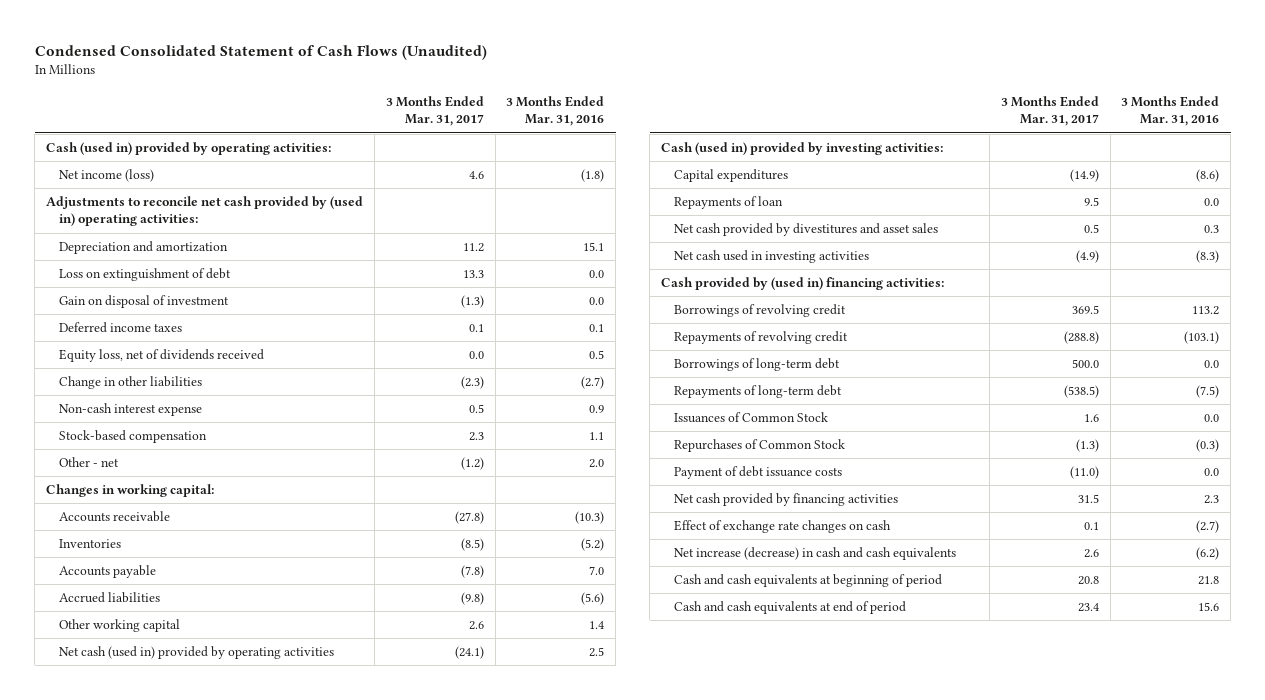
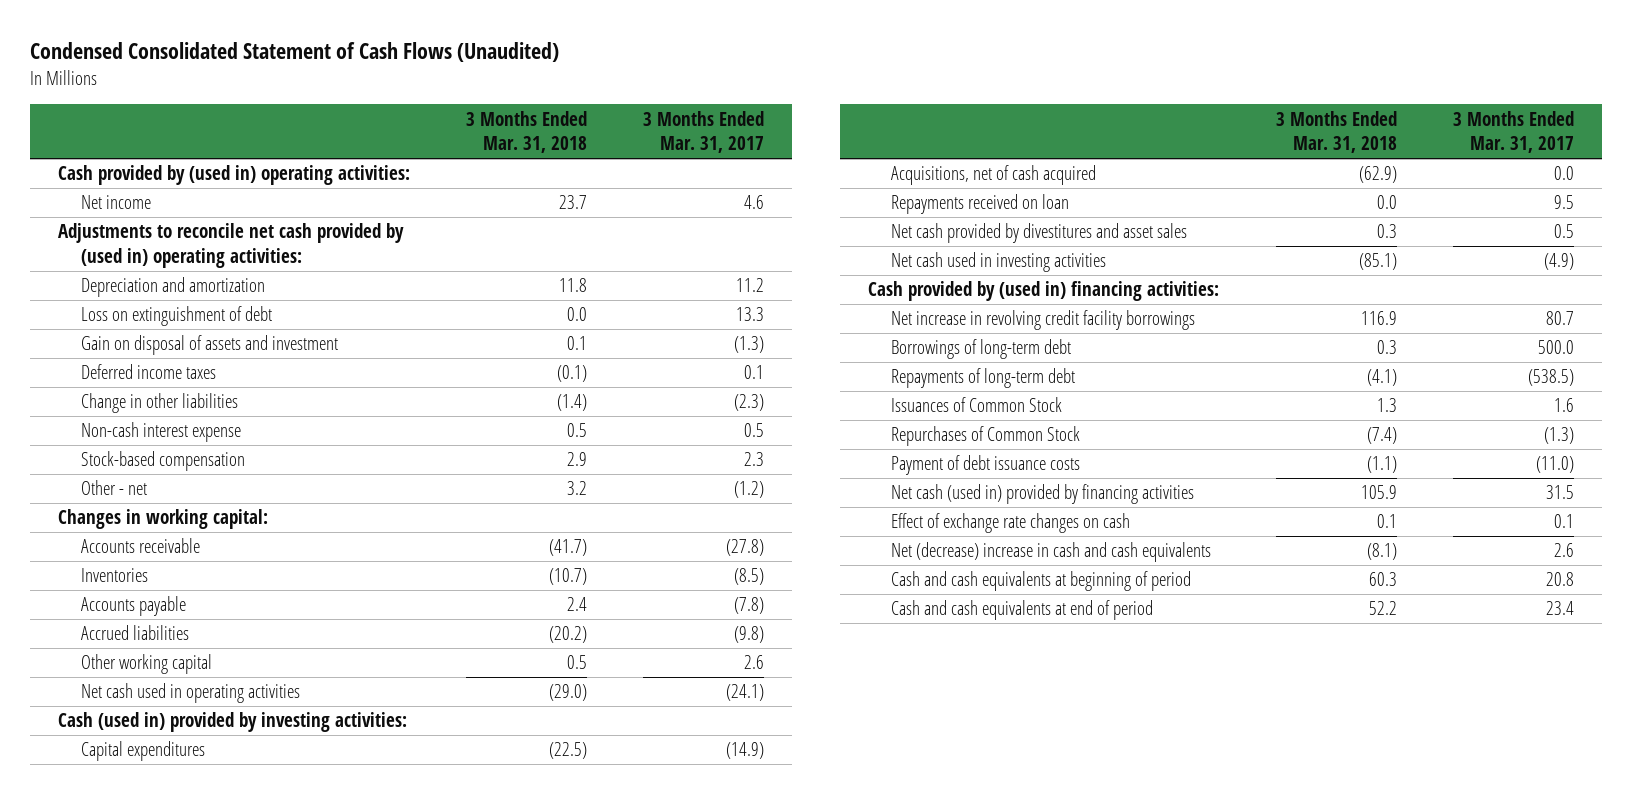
- | 3 Months Ended Mar. 31, 2017 | 3 Months Ended Mar. 31, 2016
+ | 3 Months Ended Mar. 31, 2018 | 3 Months Ended Mar. 31, 2017
- Cash (used in) provided by operating activities:
- Net income (loss) | 4.6 | (1.8)
+ Cash provided by (used in) operating activities:
+ Net income | 23.7 | 4.6
- Gain on disposal of investment | (1.3) | 0.0
+ Gain on disposal of assets and investment | 0.1 | (1.3)
- Equity loss, net of dividends received | 0.0 | 0.5
- Net cash (used in) provided by operating activities | (24.1) | 2.5
+ Net cash used in operating activities | (29.0) | (24.1)
- Repayments of loan | 9.5 | 0.0
+ Acquisitions, net of cash acquired | (62.9) | 0.0
+ Repayments received on loan | 0.0 | 9.5
- Borrowings of revolving credit | 369.5 | 113.2
- Repayments of revolving credit | (288.8) | (103.1)
+ Net increase in revolving credit facility borrowings | 116.9 | 80.7
- Net cash provided by financing activities | 31.5 | 2.3
+ Net cash (used in) provided by financing activities | 105.9 | 31.5
- Net increase (decrease) in cash and cash equivalents | 2.6 | (6.2)
+ Net (decrease) increase in cash and cash equivalents | (8.1) | 2.6

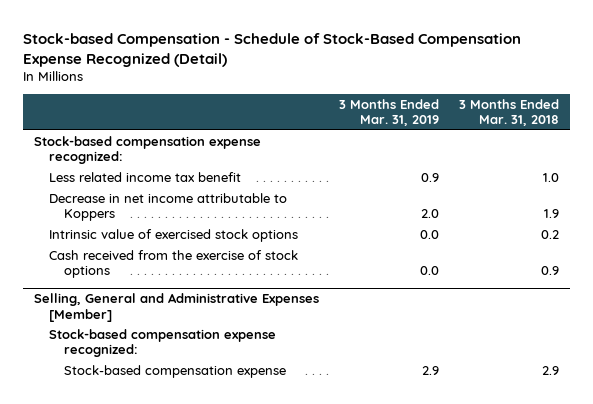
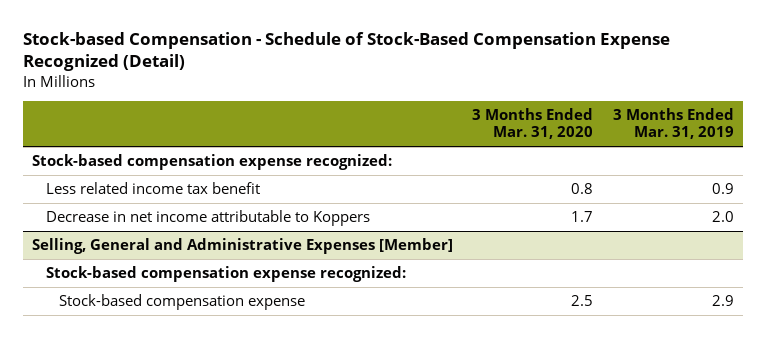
- | 3 Months Ended Mar. 31, 2019 | 3 Months Ended Mar. 31, 2018
+ | 3 Months Ended Mar. 31, 2020 | 3 Months Ended Mar. 31, 2019
- Intrinsic value of exercised stock options | 0.0 | 0.2
- Cash received from the exercise of stock options | 0.0 | 0.9

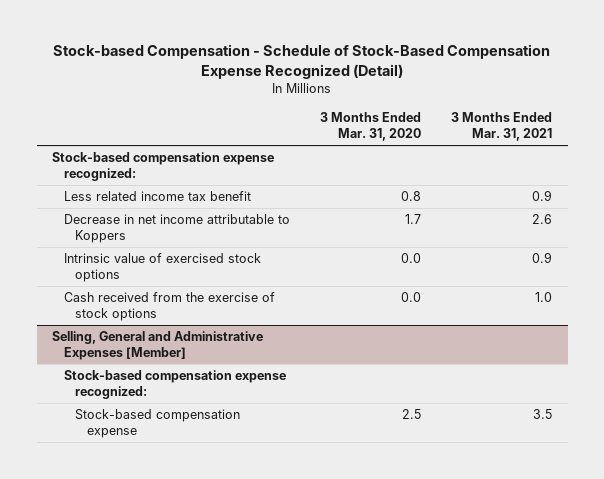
- | 3 Months Ended Mar. 31, 2020 | 3 Months Ended Mar. 31, 2019
+ | 3 Months Ended Mar. 31, 2020 | 3 Months Ended Mar. 31, 2021
+ Intrinsic value of exercised stock options | 0.0 | 0.9
+ Cash received from the exercise of stock options | 0.0 | 1.0

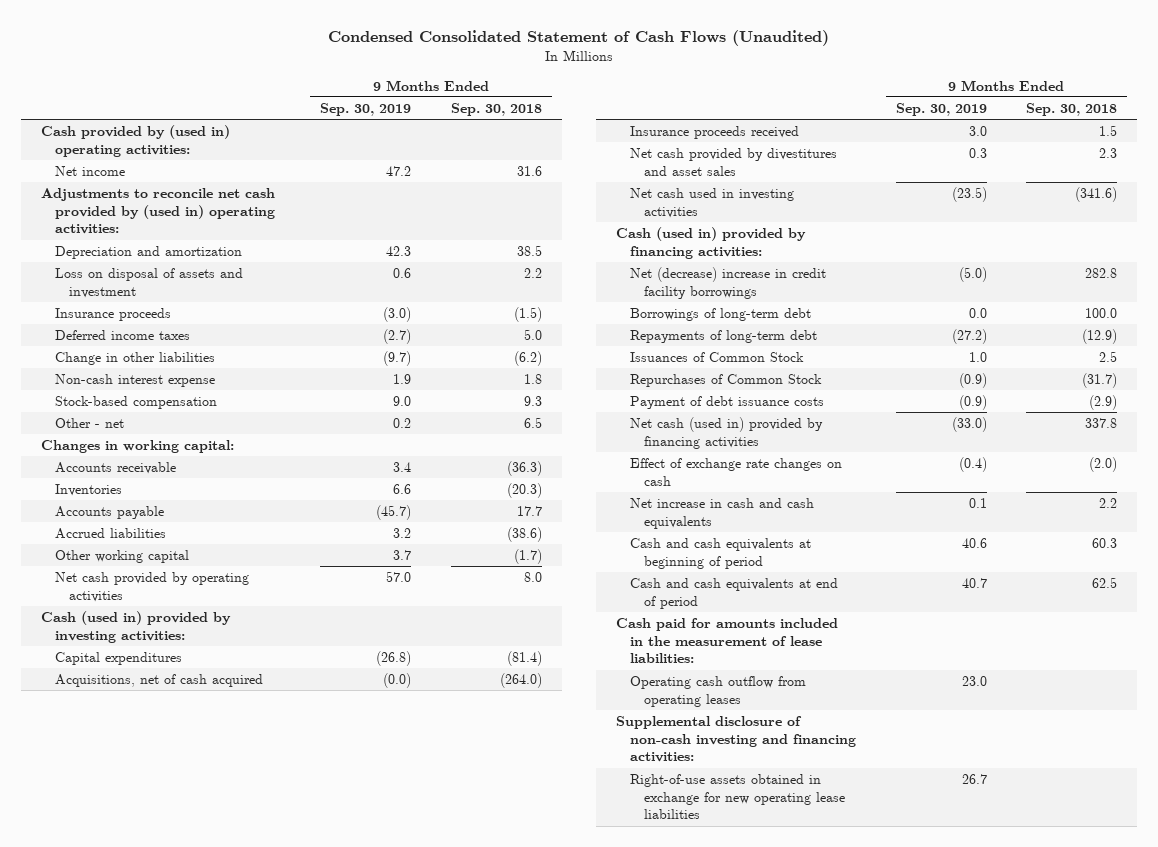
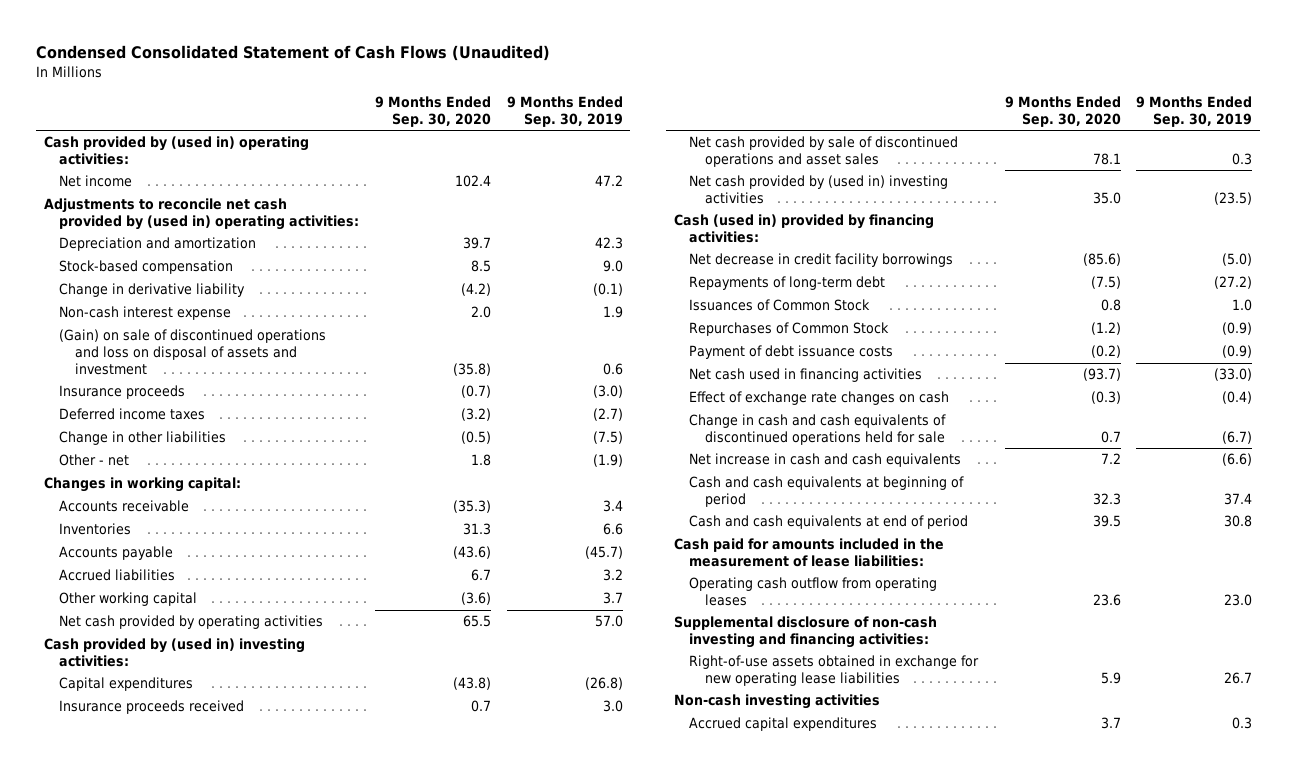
- | 9 Months Ended Sep. 30, 2019 | 9 Months Ended Sep. 30, 2018
+ | 9 Months Ended Sep. 30, 2020 | 9 Months Ended Sep. 30, 2019
- Loss on disposal of assets and investment | 0.6 | 2.2
moved up: Stock-based compensation | 8.5 | 9.0
+ Change in derivative liability | (4.2) | (0.1)
moved up: Non-cash interest expense | 2.0 | 1.9
+ (Gain) on sale of discontinued operations and loss on disposal of assets and investment | (35.8) | 0.6
- Change in other liabilities | (9.7) | (6.2)
- Other - net | 0.2 | 6.5
+ Change in other liabilities | (0.5) | (7.5)
+ Other - net | 1.8 | (1.9)
- Cash (used in) provided by investing activities:
+ Cash provided by (used in) investing activities:
- Acquisitions, net of cash acquired | (0.0) | (264.0)
- Net cash provided by divestitures and asset sales | 0.3 | 2.3
- Net cash used in investing activities | (23.5) | (341.6)
+ Net cash provided by sale of discontinued operations and asset sales | 78.1 | 0.3
+ Net cash provided by (used in) investing activities | 35.0 | (23.5)
- Net (decrease) increase in credit facility borrowings | (5.0) | 282.8
- Borrowings of long-term debt | 0.0 | 100.0
+ Net decrease in credit facility borrowings | (85.6) | (5.0)
- Net cash (used in) provided by financing activities | (33.0) | 337.8
+ Net cash used in financing activities | (93.7) | (33.0)
- Net increase in cash and cash equivalents | 0.1 | 2.2
- Cash and cash equivalents at beginning of period | 40.6 | 60.3
- Cash and cash equivalents at end of period | 40.7 | 62.5
+ Change in cash and cash equivalents of discontinued operations held for sale | 0.7 | (6.7)
+ Net increase in cash and cash equivalents | 7.2 | (6.6)
+ Cash and cash equivalents at beginning of period | 32.3 | 37.4
+ Cash and cash equivalents at end of period | 39.5 | 30.8
+ Non-cash investing activities
+ Accrued capital expenditures | 3.7 | 0.3

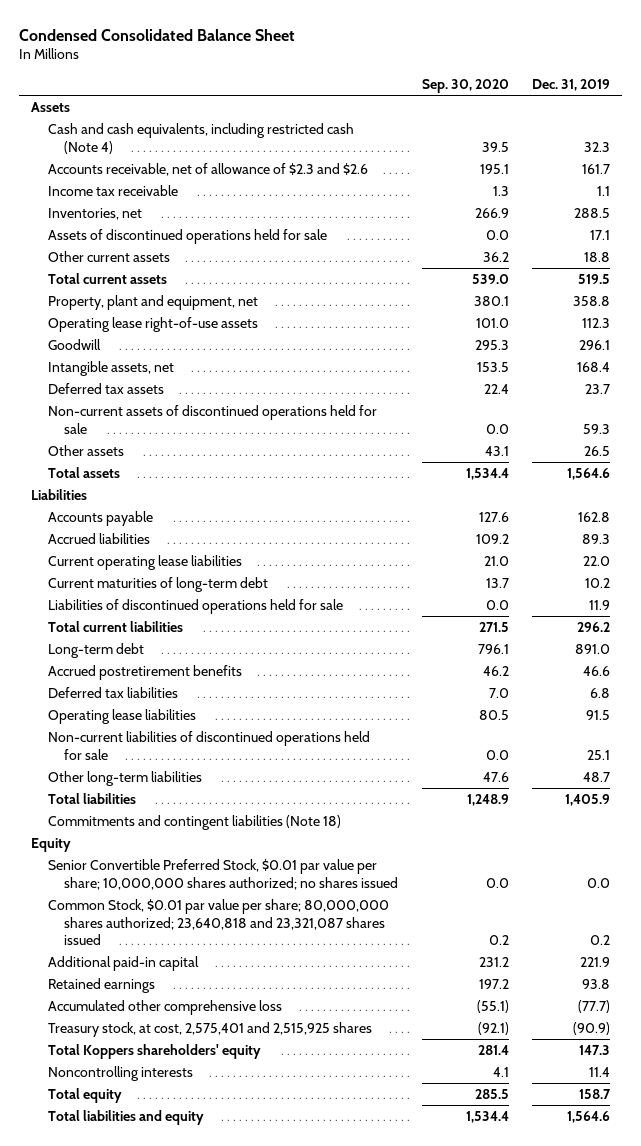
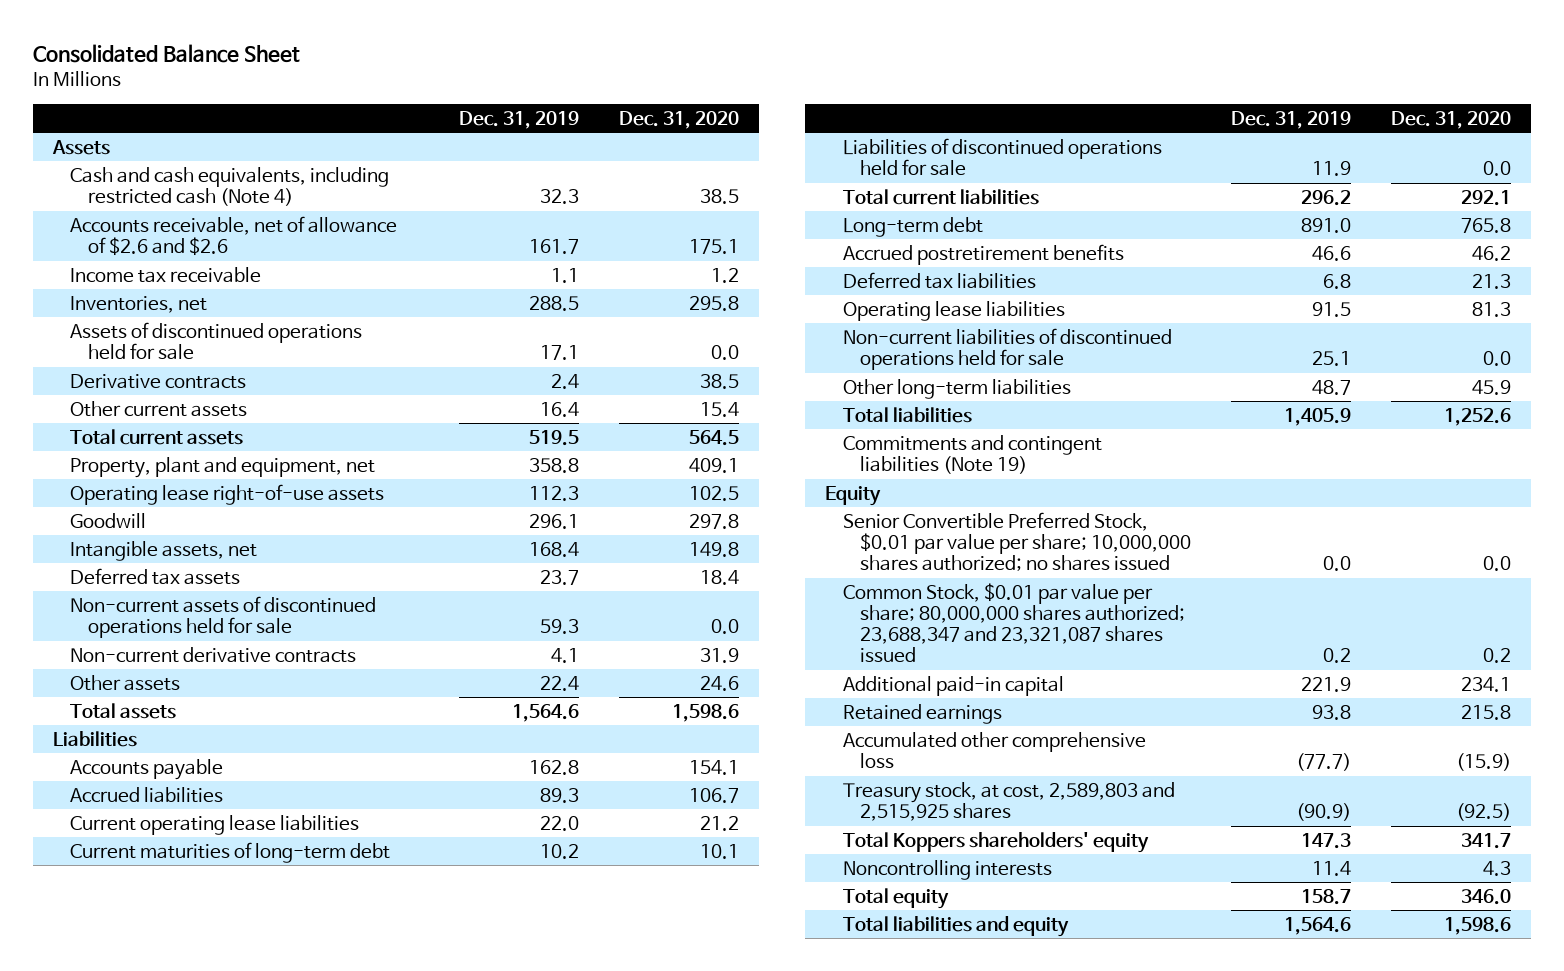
- Condensed Consolidated Balance Sheet
+ Consolidated Balance Sheet
- | Sep. 30, 2020 | Dec. 31, 2019
+ | Dec. 31, 2019 | Dec. 31, 2020
- Accounts receivable, net of allowance of $2.3 and $2.6 | 195.1 | 161.7
+ Accounts receivable, net of allowance of $2.6 and $2.6 | 161.7 | 175.1
- Other current assets | 36.2 | 18.8
+ Derivative contracts | 2.4 | 38.5
+ Other current assets | 16.4 | 15.4
- Other assets | 43.1 | 26.5
+ Non-current derivative contracts | 4.1 | 31.9
+ Other assets | 22.4 | 24.6
- Commitments and contingent liabilities (Note 18)
+ Commitments and contingent liabilities (Note 19)
- Common Stock, $0.01 par value per share; 80,000,000 shares authorized; 23,640,818 and 23,321,087 shares issued | 0.2 | 0.2
+ Common Stock, $0.01 par value per share; 80,000,000 shares authorized; 23,688,347 and 23,321,087 shares issued | 0.2 | 0.2
- Treasury stock, at cost, 2,575,401 and 2,515,925 shares | (92.1) | (90.9)
+ Treasury stock, at cost, 2,589,803 and 2,515,925 shares | (90.9) | (92.5)

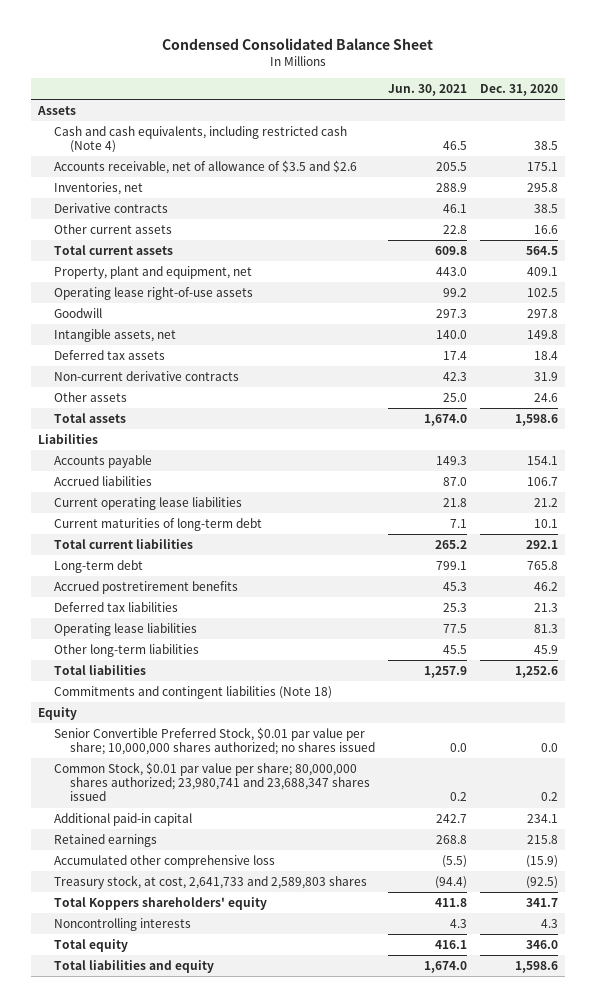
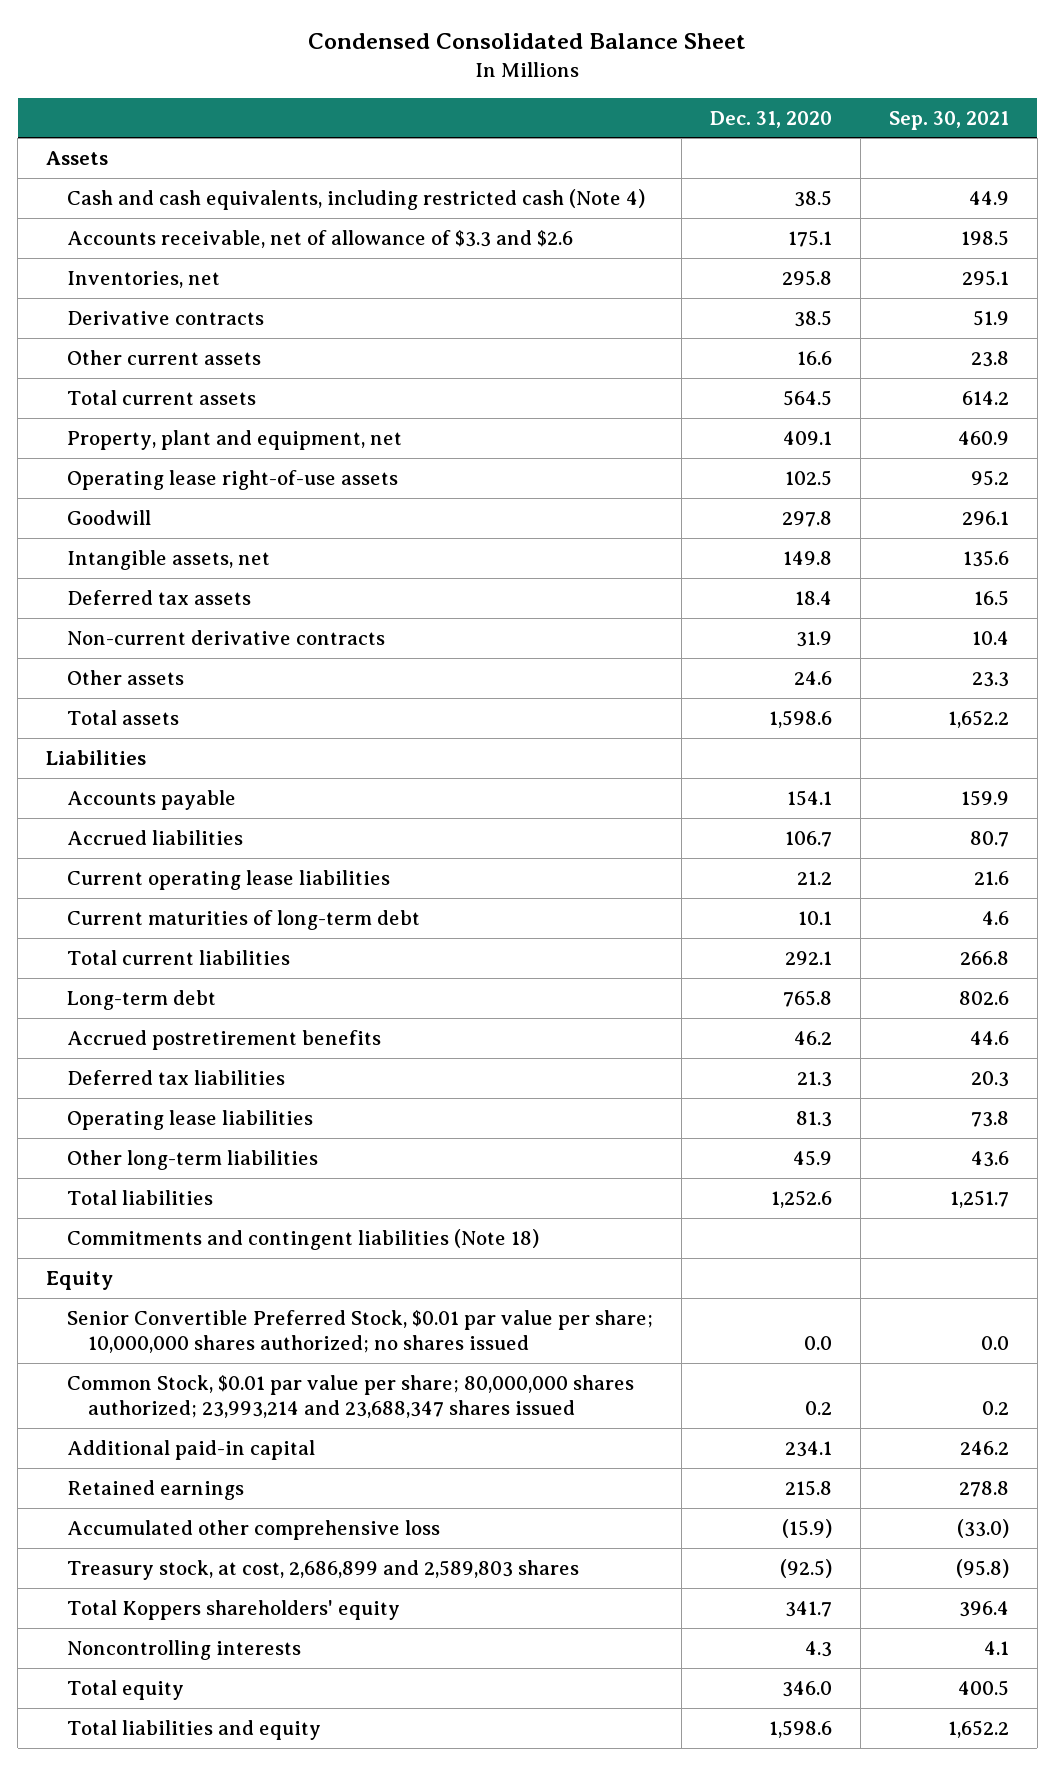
- | Jun. 30, 2021 | Dec. 31, 2020
+ | Dec. 31, 2020 | Sep. 30, 2021
- Accounts receivable, net of allowance of $3.5 and $2.6 | 205.5 | 175.1
+ Accounts receivable, net of allowance of $3.3 and $2.6 | 175.1 | 198.5
- Common Stock, $0.01 par value per share; 80,000,000 shares authorized; 23,980,741 and 23,688,347 shares issued | 0.2 | 0.2
+ Common Stock, $0.01 par value per share; 80,000,000 shares authorized; 23,993,214 and 23,688,347 shares issued | 0.2 | 0.2
- Treasury stock, at cost, 2,641,733 and 2,589,803 shares | (94.4) | (92.5)
+ Treasury stock, at cost, 2,686,899 and 2,589,803 shares | (92.5) | (95.8)

